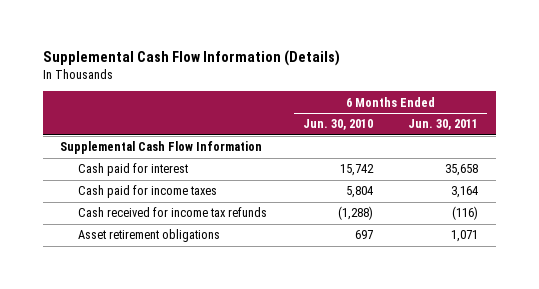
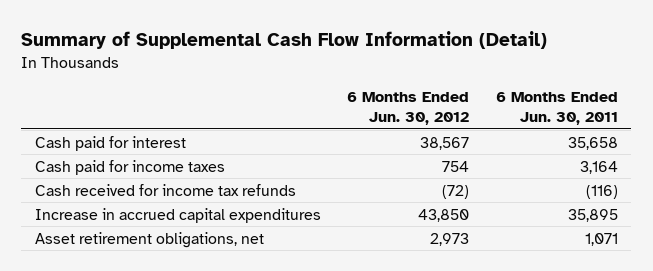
- Supplemental Cash Flow Information (Details)
+ Summary of Supplemental Cash Flow Information (Detail)
- | 6 Months Ended Jun. 30, 2010 | 6 Months Ended Jun. 30, 2011
+ | 6 Months Ended Jun. 30, 2012 | 6 Months Ended Jun. 30, 2011
- Supplemental Cash Flow Information
- Asset retirement obligations | 697 | 1,071
+ Increase in accrued capital expenditures | 43,850 | 35,895
+ Asset retirement obligations, net | 2,973 | 1,071

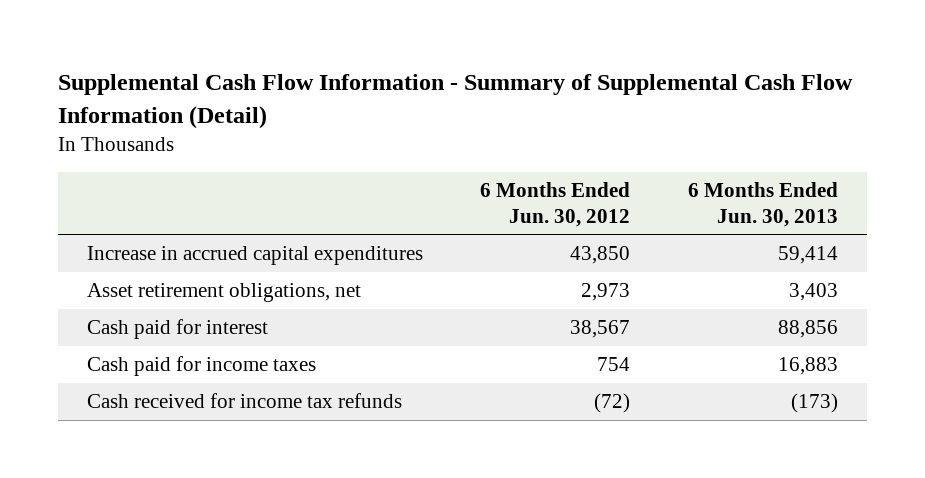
- Summary of Supplemental Cash Flow Information (Detail)
+ Supplemental Cash Flow Information - Summary of Supplemental Cash Flow Information (Detail)
- | 6 Months Ended Jun. 30, 2012 | 6 Months Ended Jun. 30, 2011
+ | 6 Months Ended Jun. 30, 2012 | 6 Months Ended Jun. 30, 2013
moved up: Increase in accrued capital expenditures | 43,850 | 59,414
moved up: Asset retirement obligations, net | 2,973 | 3,403

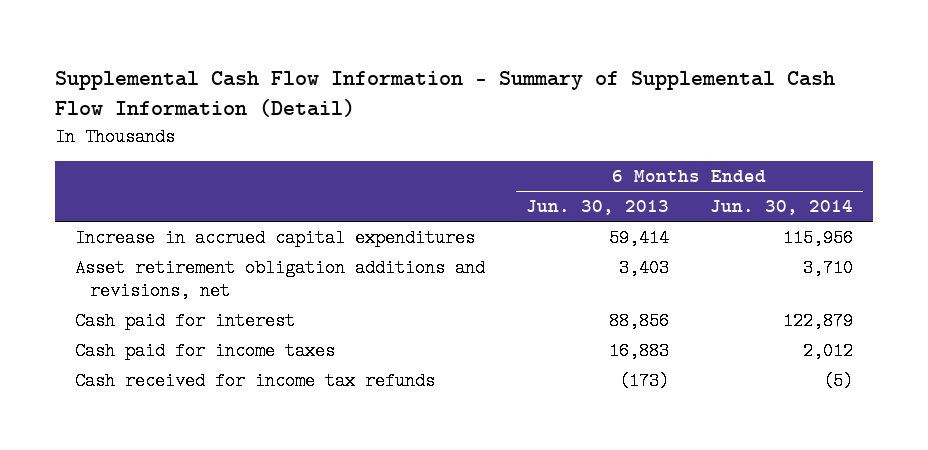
- | 6 Months Ended Jun. 30, 2012 | 6 Months Ended Jun. 30, 2013
+ | 6 Months Ended Jun. 30, 2013 | 6 Months Ended Jun. 30, 2014
- Asset retirement obligations, net | 2,973 | 3,403
+ Asset retirement obligation additions and revisions, net | 3,403 | 3,710

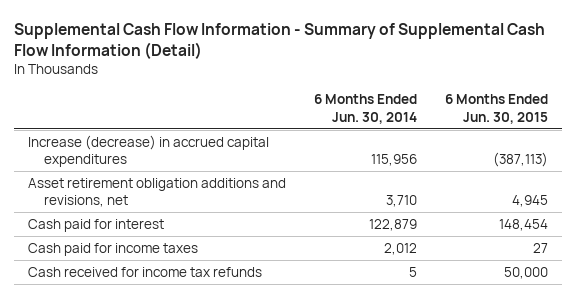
- | 6 Months Ended Jun. 30, 2013 | 6 Months Ended Jun. 30, 2014
+ | 6 Months Ended Jun. 30, 2014 | 6 Months Ended Jun. 30, 2015
- Increase in accrued capital expenditures | 59,414 | 115,956
+ Increase (decrease) in accrued capital expenditures | 115,956 | (387,113)
- Cash received for income tax refunds | (173) | (5)
+ Cash received for income tax refunds | 5 | 50,000

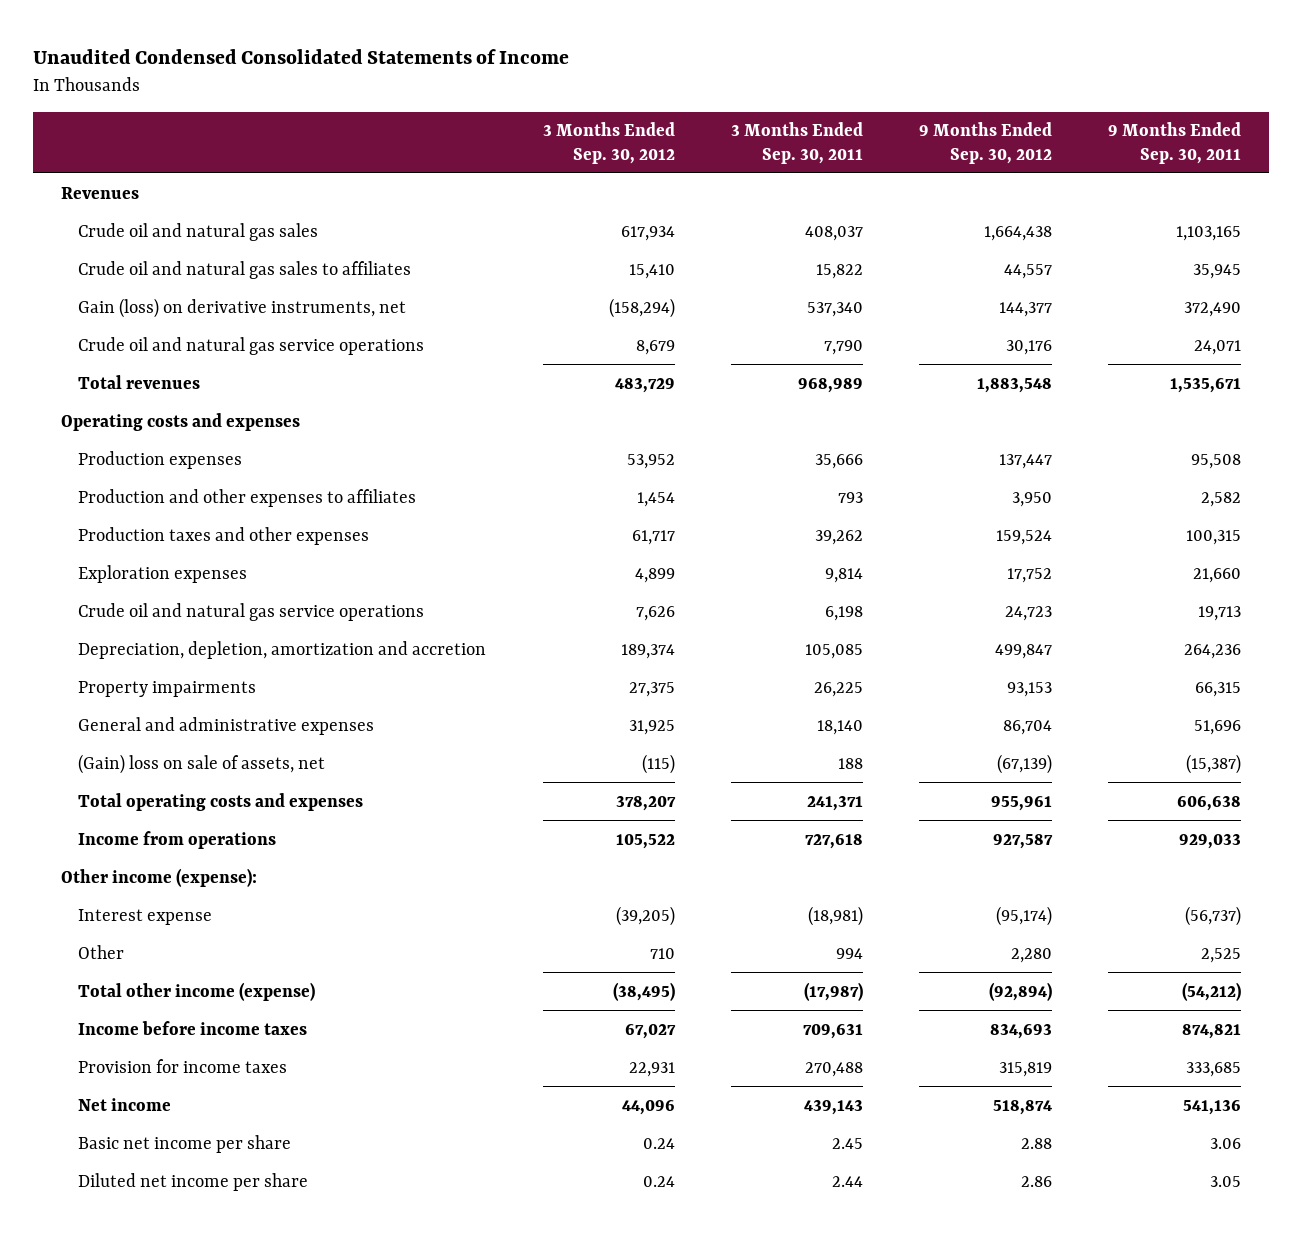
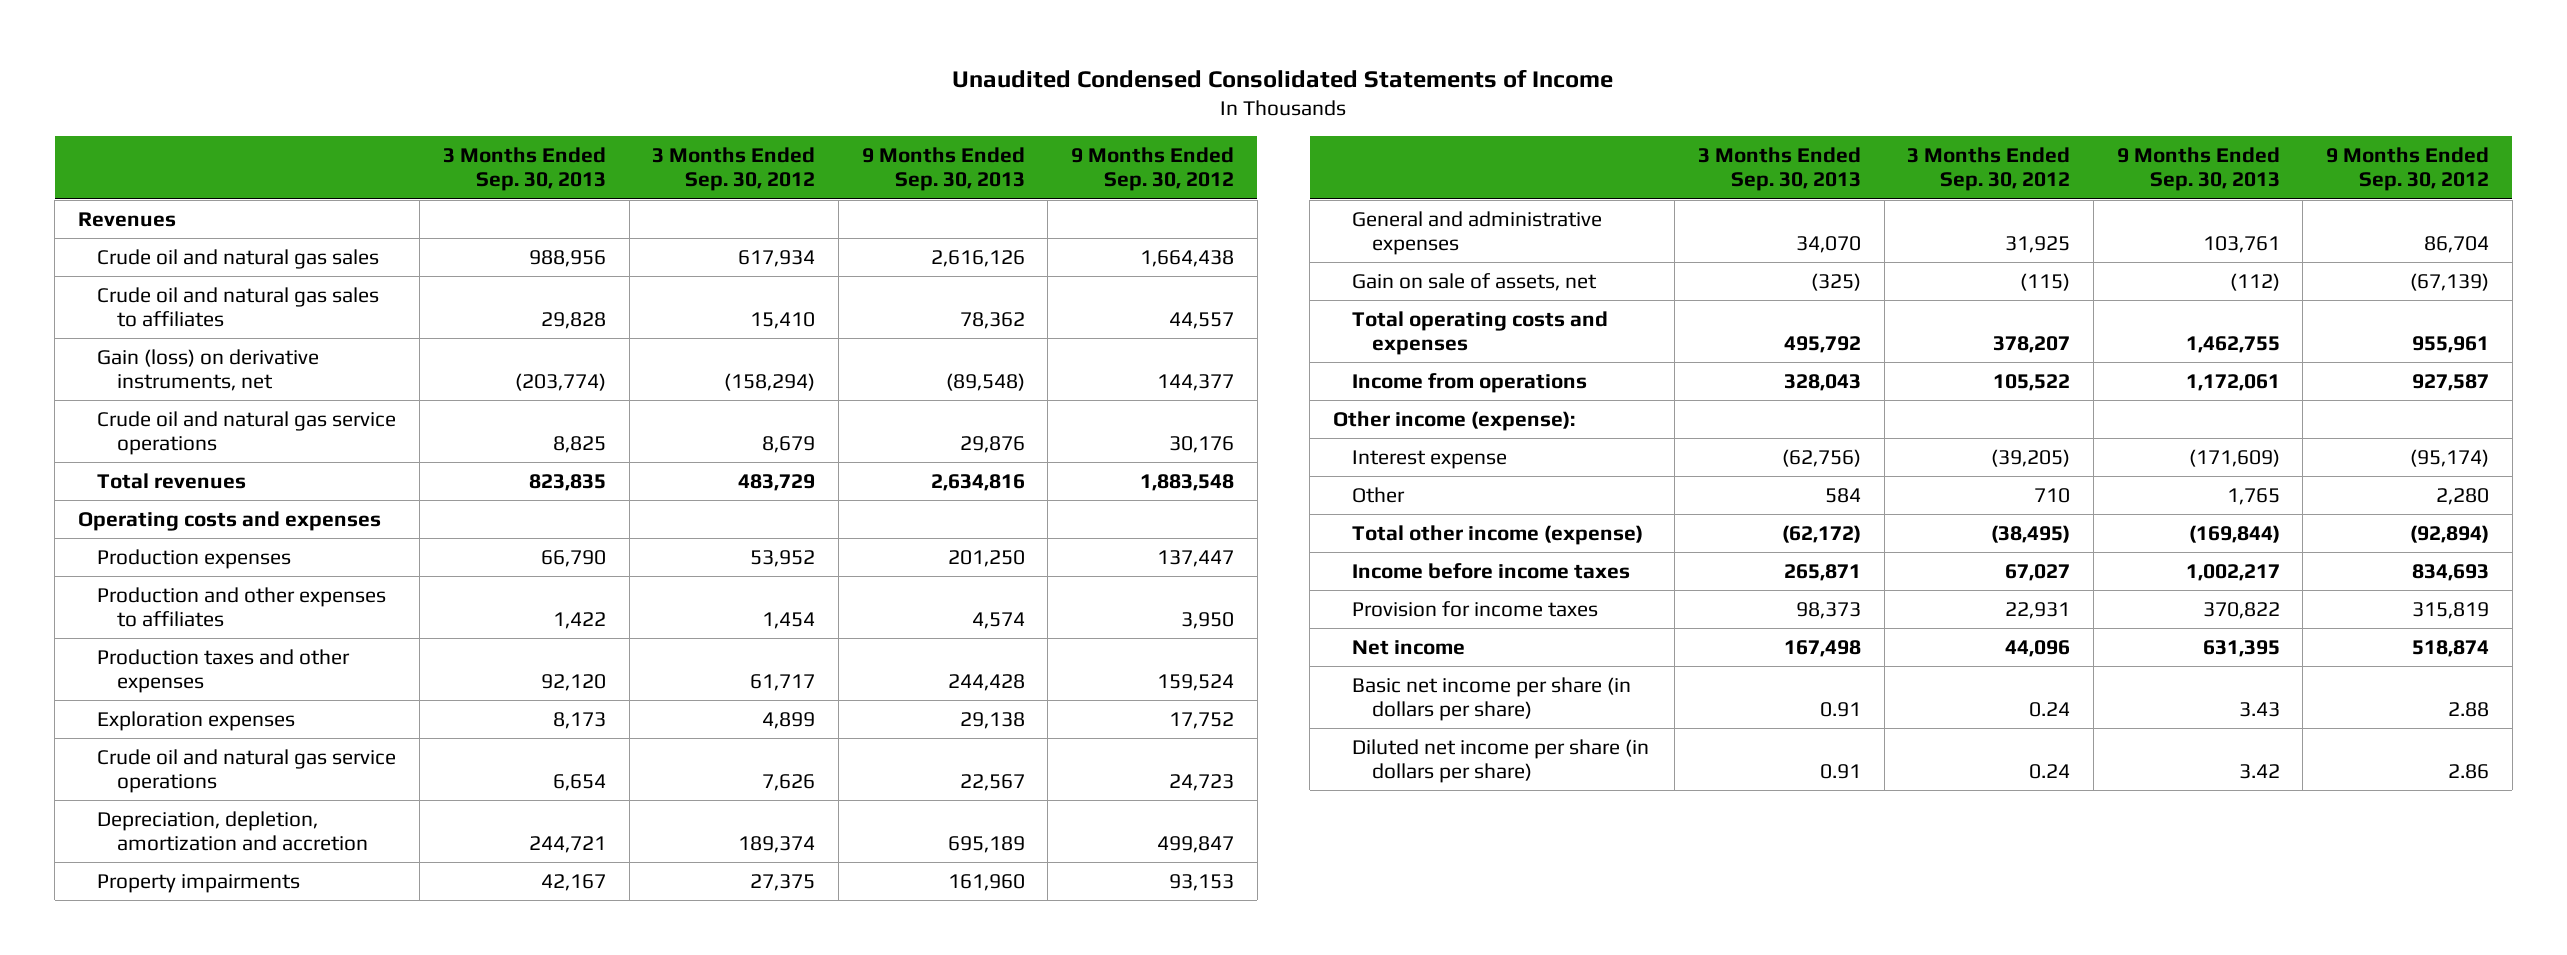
- | 3 Months Ended Sep. 30, 2012 | 3 Months Ended Sep. 30, 2011 | 9 Months Ended Sep. 30, 2012 | 9 Months Ended Sep. 30, 2011
+ | 3 Months Ended Sep. 30, 2013 | 3 Months Ended Sep. 30, 2012 | 9 Months Ended Sep. 30, 2013 | 9 Months Ended Sep. 30, 2012
- (Gain) loss on sale of assets, net | (115) | 188 | (67,139) | (15,387)
+ Gain on sale of assets, net | (325) | (115) | (112) | (67,139)
- Basic net income per share | 0.24 | 2.45 | 2.88 | 3.06
- Diluted net income per share | 0.24 | 2.44 | 2.86 | 3.05
+ Basic net income per share (in dollars per share) | 0.91 | 0.24 | 3.43 | 2.88
+ Diluted net income per share (in dollars per share) | 0.91 | 0.24 | 3.42 | 2.86

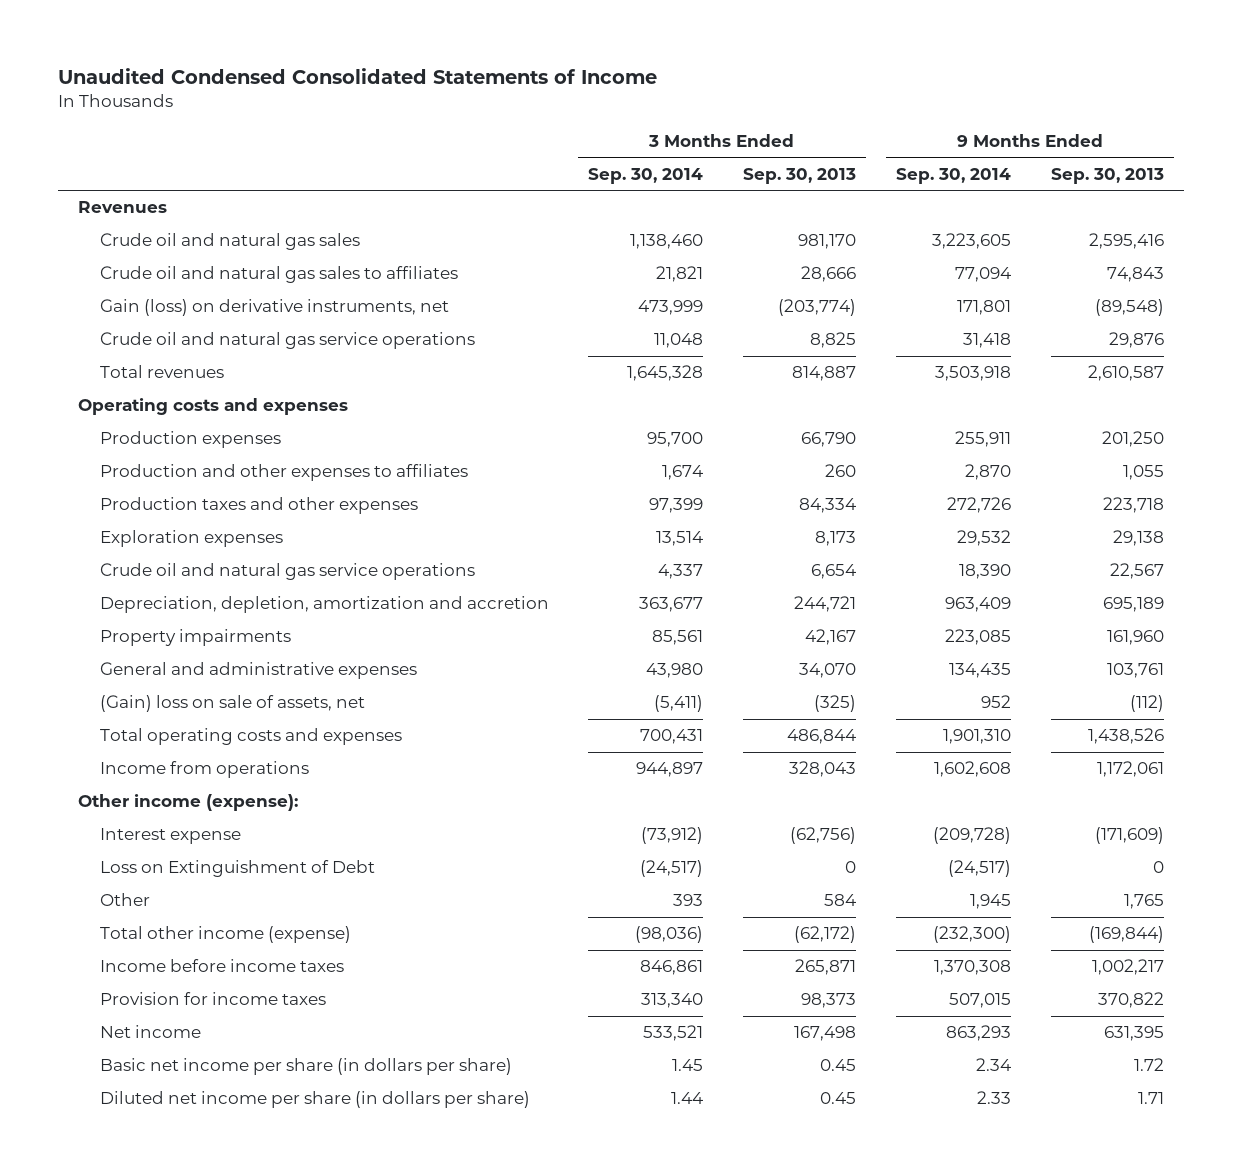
- | 3 Months Ended Sep. 30, 2013 | 3 Months Ended Sep. 30, 2012 | 9 Months Ended Sep. 30, 2013 | 9 Months Ended Sep. 30, 2012
+ | 3 Months Ended Sep. 30, 2014 | 3 Months Ended Sep. 30, 2013 | 9 Months Ended Sep. 30, 2014 | 9 Months Ended Sep. 30, 2013
- Crude oil and natural gas sales | 988,956 | 617,934 | 2,616,126 | 1,664,438
- Crude oil and natural gas sales to affiliates | 29,828 | 15,410 | 78,362 | 44,557
+ Crude oil and natural gas sales | 1,138,460 | 981,170 | 3,223,605 | 2,595,416
+ Crude oil and natural gas sales to affiliates | 21,821 | 28,666 | 77,094 | 74,843
- Total revenues | 823,835 | 483,729 | 2,634,816 | 1,883,548
+ Total revenues | 1,645,328 | 814,887 | 3,503,918 | 2,610,587
- Production and other expenses to affiliates | 1,422 | 1,454 | 4,574 | 3,950
- Production taxes and other expenses | 92,120 | 61,717 | 244,428 | 159,524
+ Production and other expenses to affiliates | 1,674 | 260 | 2,870 | 1,055
+ Production taxes and other expenses | 97,399 | 84,334 | 272,726 | 223,718
- Gain on sale of assets, net | (325) | (115) | (112) | (67,139)
- Total operating costs and expenses | 495,792 | 378,207 | 1,462,755 | 955,961
+ (Gain) loss on sale of assets, net | (5,411) | (325) | 952 | (112)
+ Total operating costs and expenses | 700,431 | 486,844 | 1,901,310 | 1,438,526
+ Loss on Extinguishment of Debt | (24,517) | 0 | (24,517) | 0
- Basic net income per share (in dollars per share) | 0.91 | 0.24 | 3.43 | 2.88
- Diluted net income per share (in dollars per share) | 0.91 | 0.24 | 3.42 | 2.86
+ Basic net income per share (in dollars per share) | 1.45 | 0.45 | 2.34 | 1.72
+ Diluted net income per share (in dollars per share) | 1.44 | 0.45 | 2.33 | 1.71

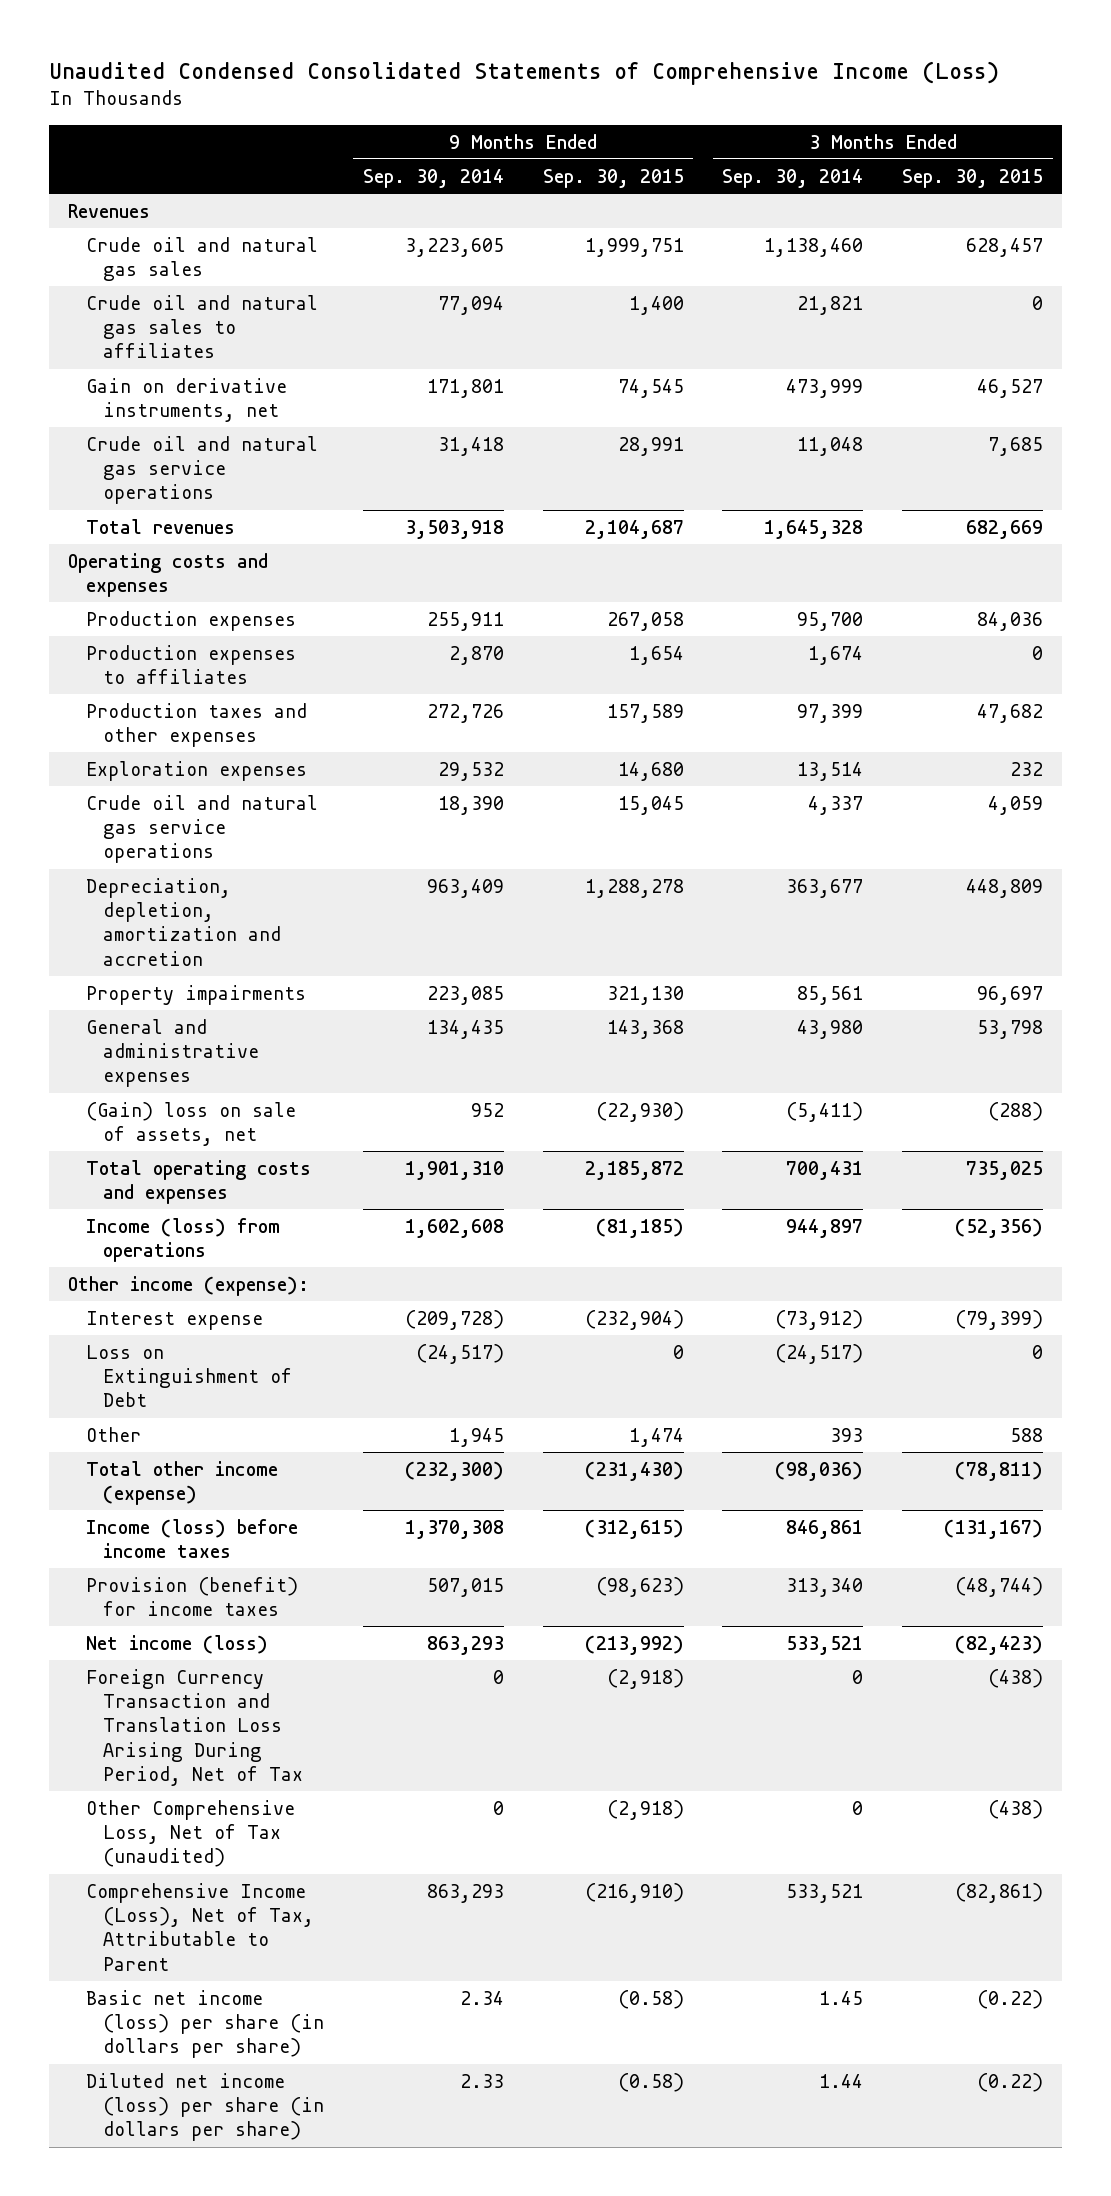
- Unaudited Condensed Consolidated Statements of Income
+ Unaudited Condensed Consolidated Statements of Comprehensive Income (Loss)
- | 3 Months Ended Sep. 30, 2014 | 3 Months Ended Sep. 30, 2013 | 9 Months Ended Sep. 30, 2014 | 9 Months Ended Sep. 30, 2013
+ | 9 Months Ended Sep. 30, 2014 | 9 Months Ended Sep. 30, 2015 | 3 Months Ended Sep. 30, 2014 | 3 Months Ended Sep. 30, 2015
- Gain (loss) on derivative instruments, net | 473,999 | (203,774) | 171,801 | (89,548)
+ Gain on derivative instruments, net | 171,801 | 74,545 | 473,999 | 46,527
- Production and other expenses to affiliates | 1,674 | 260 | 2,870 | 1,055
+ Production expenses to affiliates | 2,870 | 1,654 | 1,674 | 0
- Income from operations | 944,897 | 328,043 | 1,602,608 | 1,172,061
+ Income (loss) from operations | 1,602,608 | (81,185) | 944,897 | (52,356)
- Income before income taxes | 846,861 | 265,871 | 1,370,308 | 1,002,217
- Provision for income taxes | 313,340 | 98,373 | 507,015 | 370,822
- Net income | 533,521 | 167,498 | 863,293 | 631,395
- Basic net income per share (in dollars per share) | 1.45 | 0.45 | 2.34 | 1.72
- Diluted net income per share (in dollars per share) | 1.44 | 0.45 | 2.33 | 1.71
+ Income (loss) before income taxes | 1,370,308 | (312,615) | 846,861 | (131,167)
+ Provision (benefit) for income taxes | 507,015 | (98,623) | 313,340 | (48,744)
+ Net income (loss) | 863,293 | (213,992) | 533,521 | (82,423)
+ Foreign Currency Transaction and Translation Loss Arising During Period, Net of Tax | 0 | (2,918) | 0 | (438)
+ Other Comprehensive Loss, Net of Tax (unaudited) | 0 | (2,918) | 0 | (438)
+ Comprehensive Income (Loss), Net of Tax, Attributable to Parent | 863,293 | (216,910) | 533,521 | (82,861)
+ Basic net income (loss) per share (in dollars per share) | 2.34 | (0.58) | 1.45 | (0.22)
+ Diluted net income (loss) per share (in dollars per share) | 2.33 | (0.58) | 1.44 | (0.22)

